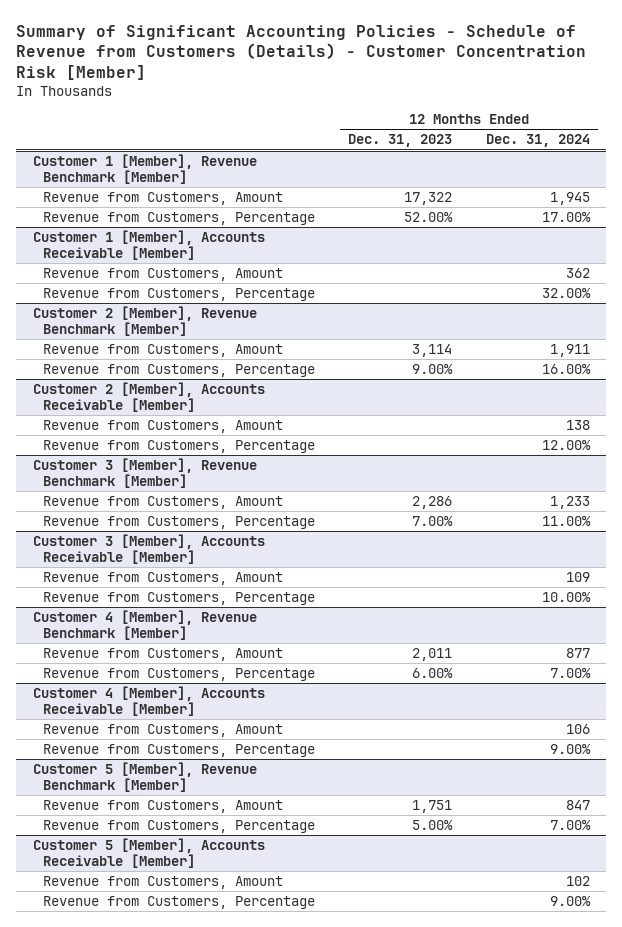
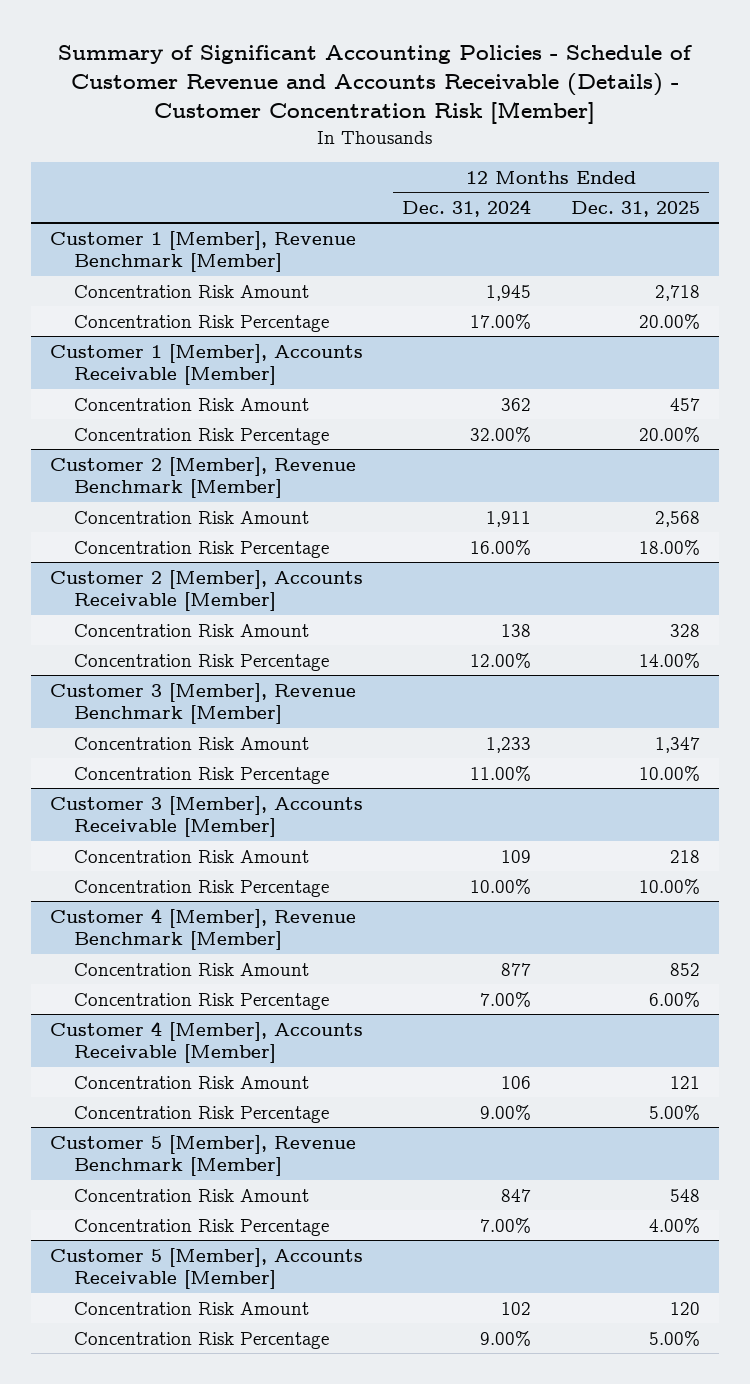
- Summary of Significant Accounting Policies - Schedule of Revenue from Customers (Details) - Customer Concentration Risk [Member]
+ Summary of Significant Accounting Policies - Schedule of Customer Revenue and Accounts Receivable (Details) - Customer Concentration Risk [Member]
- | 12 Months Ended Dec. 31, 2023 | 12 Months Ended Dec. 31, 2024
+ | 12 Months Ended Dec. 31, 2024 | 12 Months Ended Dec. 31, 2025
@ Customer 1 [Member], Revenue Benchmark [Member]
- Revenue from Customers, Amount | 17,322 | 1,945
- Revenue from Customers, Percentage | 52.00% | 17.00%
+ Concentration Risk Amount | 1,945 | 2,718
+ Concentration Risk Percentage | 17.00% | 20.00%
@ Customer 1 [Member], Accounts Receivable [Member]
- Revenue from Customers, Amount | | 362
- Revenue from Customers, Percentage | | 32.00%
+ Concentration Risk Amount | 362 | 457
+ Concentration Risk Percentage | 32.00% | 20.00%
@ Customer 2 [Member], Revenue Benchmark [Member]
- Revenue from Customers, Amount | 3,114 | 1,911
- Revenue from Customers, Percentage | 9.00% | 16.00%
+ Concentration Risk Amount | 1,911 | 2,568
+ Concentration Risk Percentage | 16.00% | 18.00%
@ Customer 2 [Member], Accounts Receivable [Member]
- Revenue from Customers, Amount | | 138
- Revenue from Customers, Percentage | | 12.00%
+ Concentration Risk Amount | 138 | 328
+ Concentration Risk Percentage | 12.00% | 14.00%
@ Customer 3 [Member], Revenue Benchmark [Member]
- Revenue from Customers, Amount | 2,286 | 1,233
- Revenue from Customers, Percentage | 7.00% | 11.00%
+ Concentration Risk Amount | 1,233 | 1,347
+ Concentration Risk Percentage | 11.00% | 10.00%
@ Customer 3 [Member], Accounts Receivable [Member]
- Revenue from Customers, Amount | | 109
- Revenue from Customers, Percentage | | 10.00%
+ Concentration Risk Amount | 109 | 218
+ Concentration Risk Percentage | 10.00% | 10.00%
@ Customer 4 [Member], Revenue Benchmark [Member]
- Revenue from Customers, Amount | 2,011 | 877
- Revenue from Customers, Percentage | 6.00% | 7.00%
+ Concentration Risk Amount | 877 | 852
+ Concentration Risk Percentage | 7.00% | 6.00%
@ Customer 4 [Member], Accounts Receivable [Member]
- Revenue from Customers, Amount | | 106
- Revenue from Customers, Percentage | | 9.00%
+ Concentration Risk Amount | 106 | 121
+ Concentration Risk Percentage | 9.00% | 5.00%
@ Customer 5 [Member], Revenue Benchmark [Member]
- Revenue from Customers, Amount | 1,751 | 847
- Revenue from Customers, Percentage | 5.00% | 7.00%
+ Concentration Risk Amount | 847 | 548
+ Concentration Risk Percentage | 7.00% | 4.00%
@ Customer 5 [Member], Accounts Receivable [Member]
- Revenue from Customers, Amount | | 102
- Revenue from Customers, Percentage | | 9.00%
+ Concentration Risk Amount | 102 | 120
+ Concentration Risk Percentage | 9.00% | 5.00%

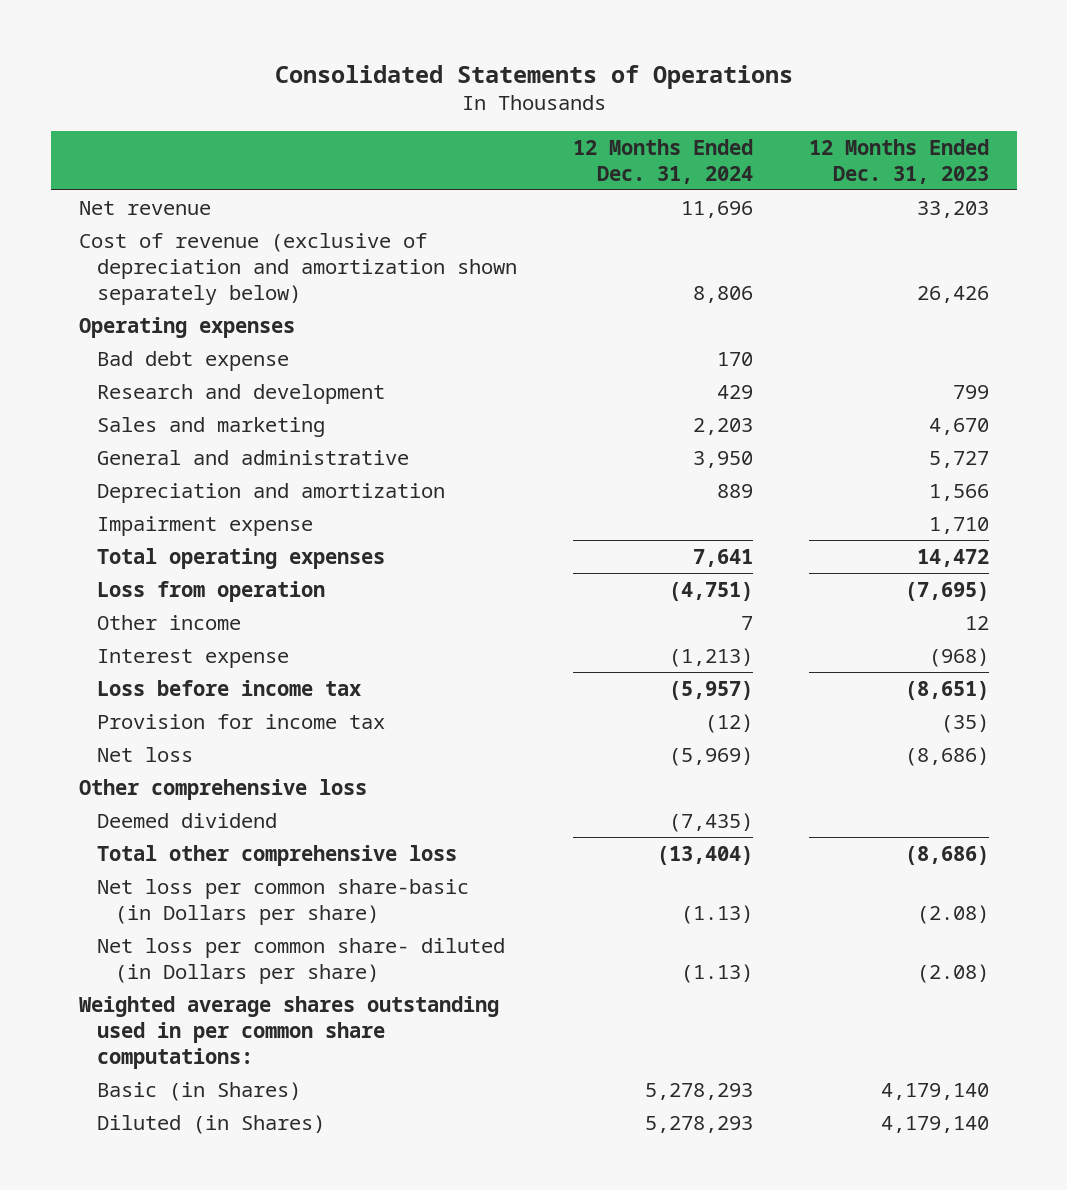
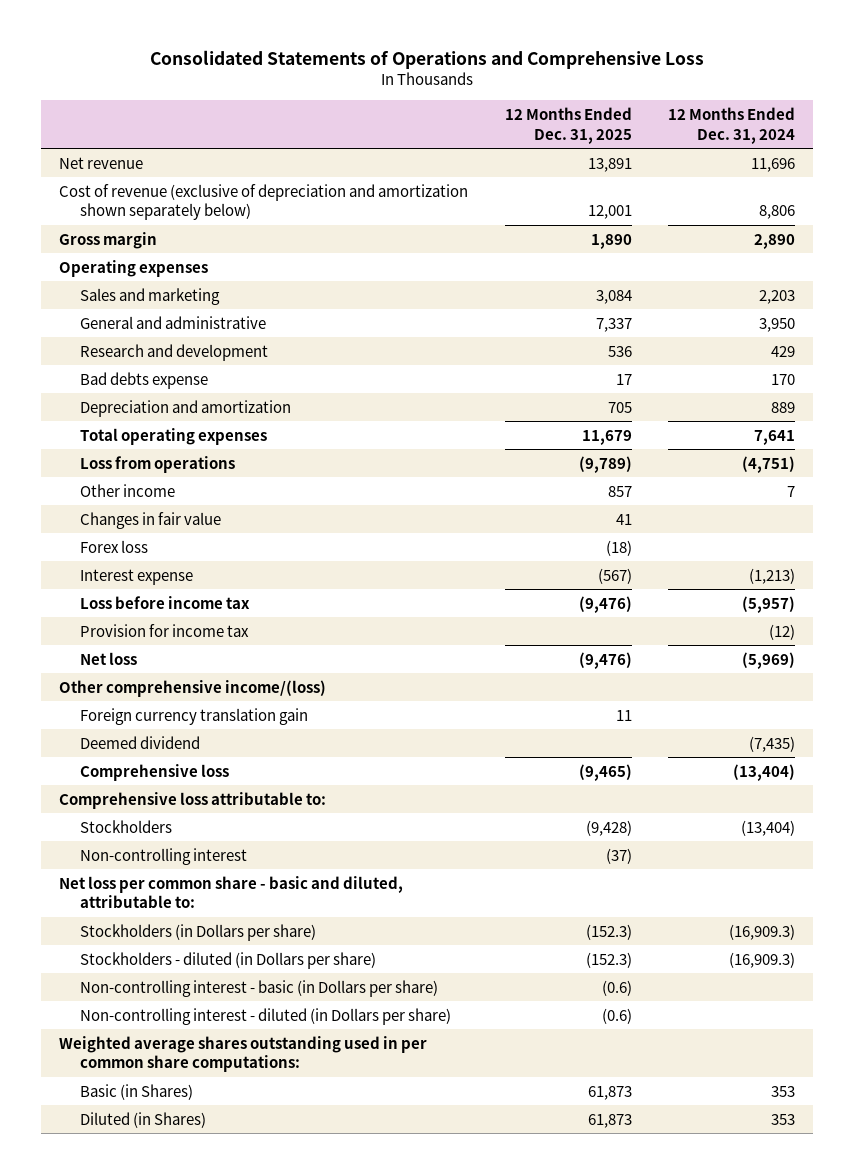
- Consolidated Statements of Operations
+ Consolidated Statements of Operations and Comprehensive Loss
- | 12 Months Ended Dec. 31, 2024 | 12 Months Ended Dec. 31, 2023
+ | 12 Months Ended Dec. 31, 2025 | 12 Months Ended Dec. 31, 2024
+ Gross margin | 1,890 | 2,890
- Bad debt expense | 170 |
moved down: Research and development | 536 | 429
+ Bad debts expense | 17 | 170
- Impairment expense | | 1,710
- Loss from operation | (4,751) | (7,695)
+ Loss from operations | (9,789) | (4,751)
+ Changes in fair value | 41 |
+ Forex loss | (18) |
- Other comprehensive loss
+ Other comprehensive income/(loss)
+ Foreign currency translation gain | 11 |
- Total other comprehensive loss | (13,404) | (8,686)
- Net loss per common share-basic (in Dollars per share) | (1.13) | (2.08)
- Net loss per common share- diluted (in Dollars per share) | (1.13) | (2.08)
+ Comprehensive loss | (9,465) | (13,404)
+ Comprehensive loss attributable to:
+ Stockholders | (9,428) | (13,404)
+ Non-controlling interest | (37) |
+ Net loss per common share - basic and diluted, attributable to:
+ Stockholders (in Dollars per share) | (152.3) | (16,909.3)
+ Stockholders - diluted (in Dollars per share) | (152.3) | (16,909.3)
+ Non-controlling interest - basic (in Dollars per share) | (0.6) |
+ Non-controlling interest - diluted (in Dollars per share) | (0.6) |
- Basic (in Shares) | 5,278,293 | 4,179,140
- Diluted (in Shares) | 5,278,293 | 4,179,140
+ Basic (in Shares) | 61,873 | 353
+ Diluted (in Shares) | 61,873 | 353

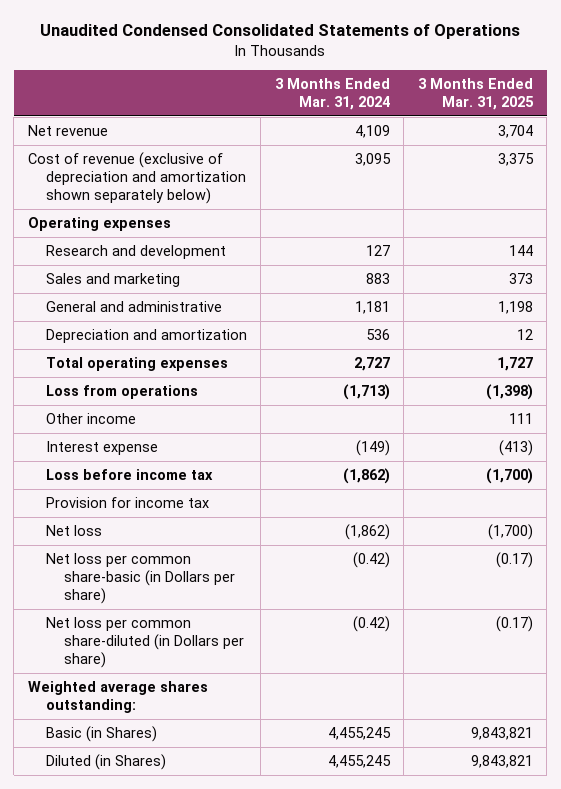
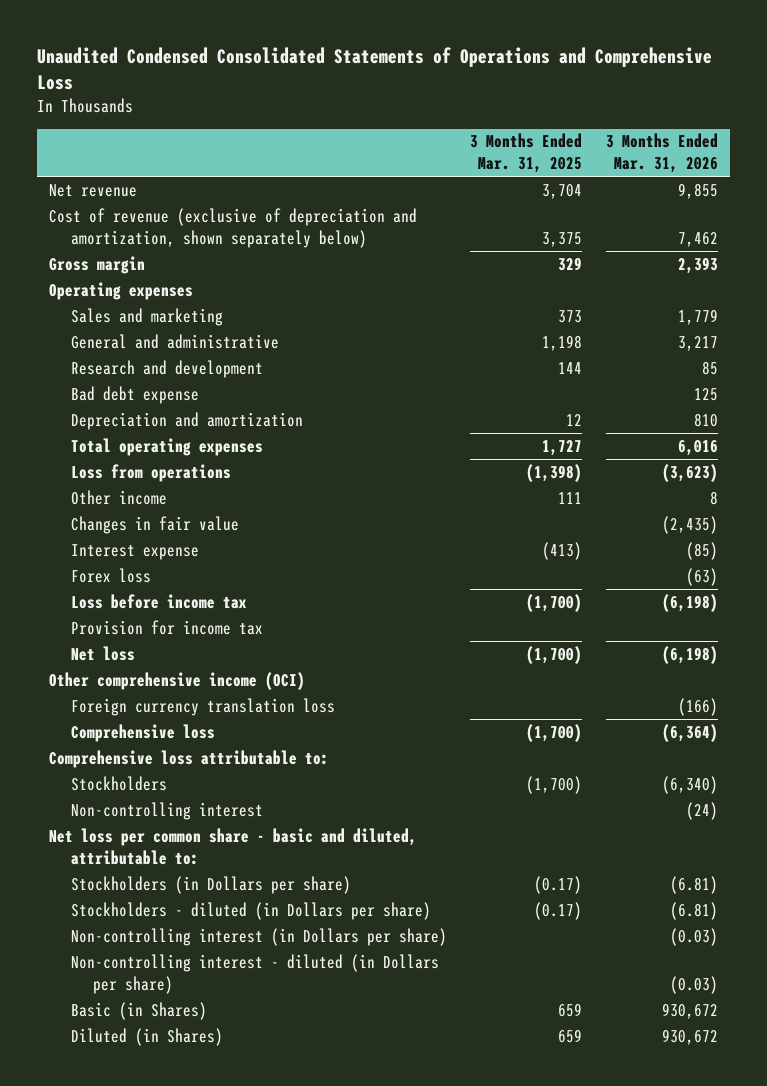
- Unaudited Condensed Consolidated Statements of Operations
+ Unaudited Condensed Consolidated Statements of Operations and Comprehensive Loss
- | 3 Months Ended Mar. 31, 2024 | 3 Months Ended Mar. 31, 2025
+ | 3 Months Ended Mar. 31, 2025 | 3 Months Ended Mar. 31, 2026
- Cost of revenue (exclusive of depreciation and amortization shown separately below) | 3,095 | 3,375
+ Cost of revenue (exclusive of depreciation and amortization, shown separately below) | 3,375 | 7,462
+ Gross margin | 329 | 2,393
moved down: Research and development | 144 | 85
+ Bad debt expense | | 125
+ Changes in fair value | | (2,435)
+ Forex loss | | (63)
- Net loss per common share-basic (in Dollars per share) | (0.42) | (0.17)
- Net loss per common share-diluted (in Dollars per share) | (0.42) | (0.17)
- Weighted average shares outstanding:
- Basic (in Shares) | 4,455,245 | 9,843,821
- Diluted (in Shares) | 4,455,245 | 9,843,821
+ Other comprehensive income (OCI)
+ Foreign currency translation loss | | (166)
+ Comprehensive loss | (1,700) | (6,364)
+ Comprehensive loss attributable to:
+ Stockholders | (1,700) | (6,340)
+ Non-controlling interest | | (24)
+ Net loss per common share - basic and diluted, attributable to:
+ Stockholders (in Dollars per share) | (0.17) | (6.81)
+ Stockholders - diluted (in Dollars per share) | (0.17) | (6.81)
+ Non-controlling interest (in Dollars per share) | | (0.03)
+ Non-controlling interest - diluted (in Dollars per share) | | (0.03)
+ Basic (in Shares) | 659 | 930,672
+ Diluted (in Shares) | 659 | 930,672

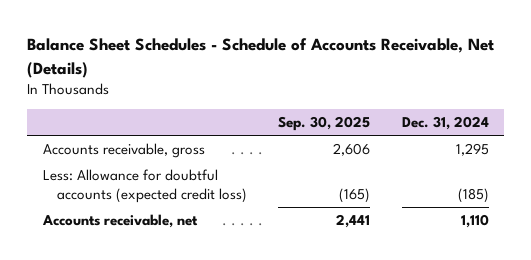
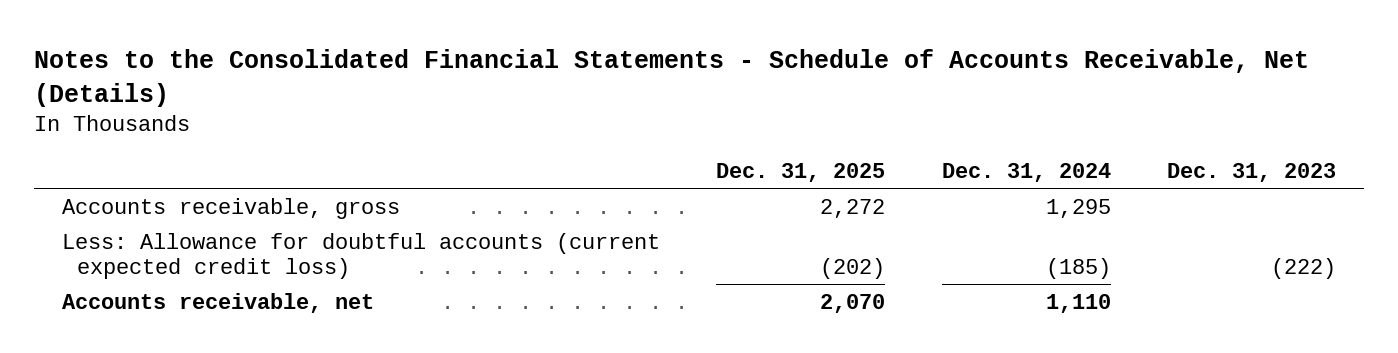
- Balance Sheet Schedules - Schedule of Accounts Receivable, Net (Details)
+ Notes to the Consolidated Financial Statements - Schedule of Accounts Receivable, Net (Details)
- | Sep. 30, 2025 | Dec. 31, 2024
+ | Dec. 31, 2025 | Dec. 31, 2024 | Dec. 31, 2023
- Less: Allowance for doubtful accounts (expected credit loss) | (165) | (185)
+ Less: Allowance for doubtful accounts (current expected credit loss) | (202) | (185) | (222)

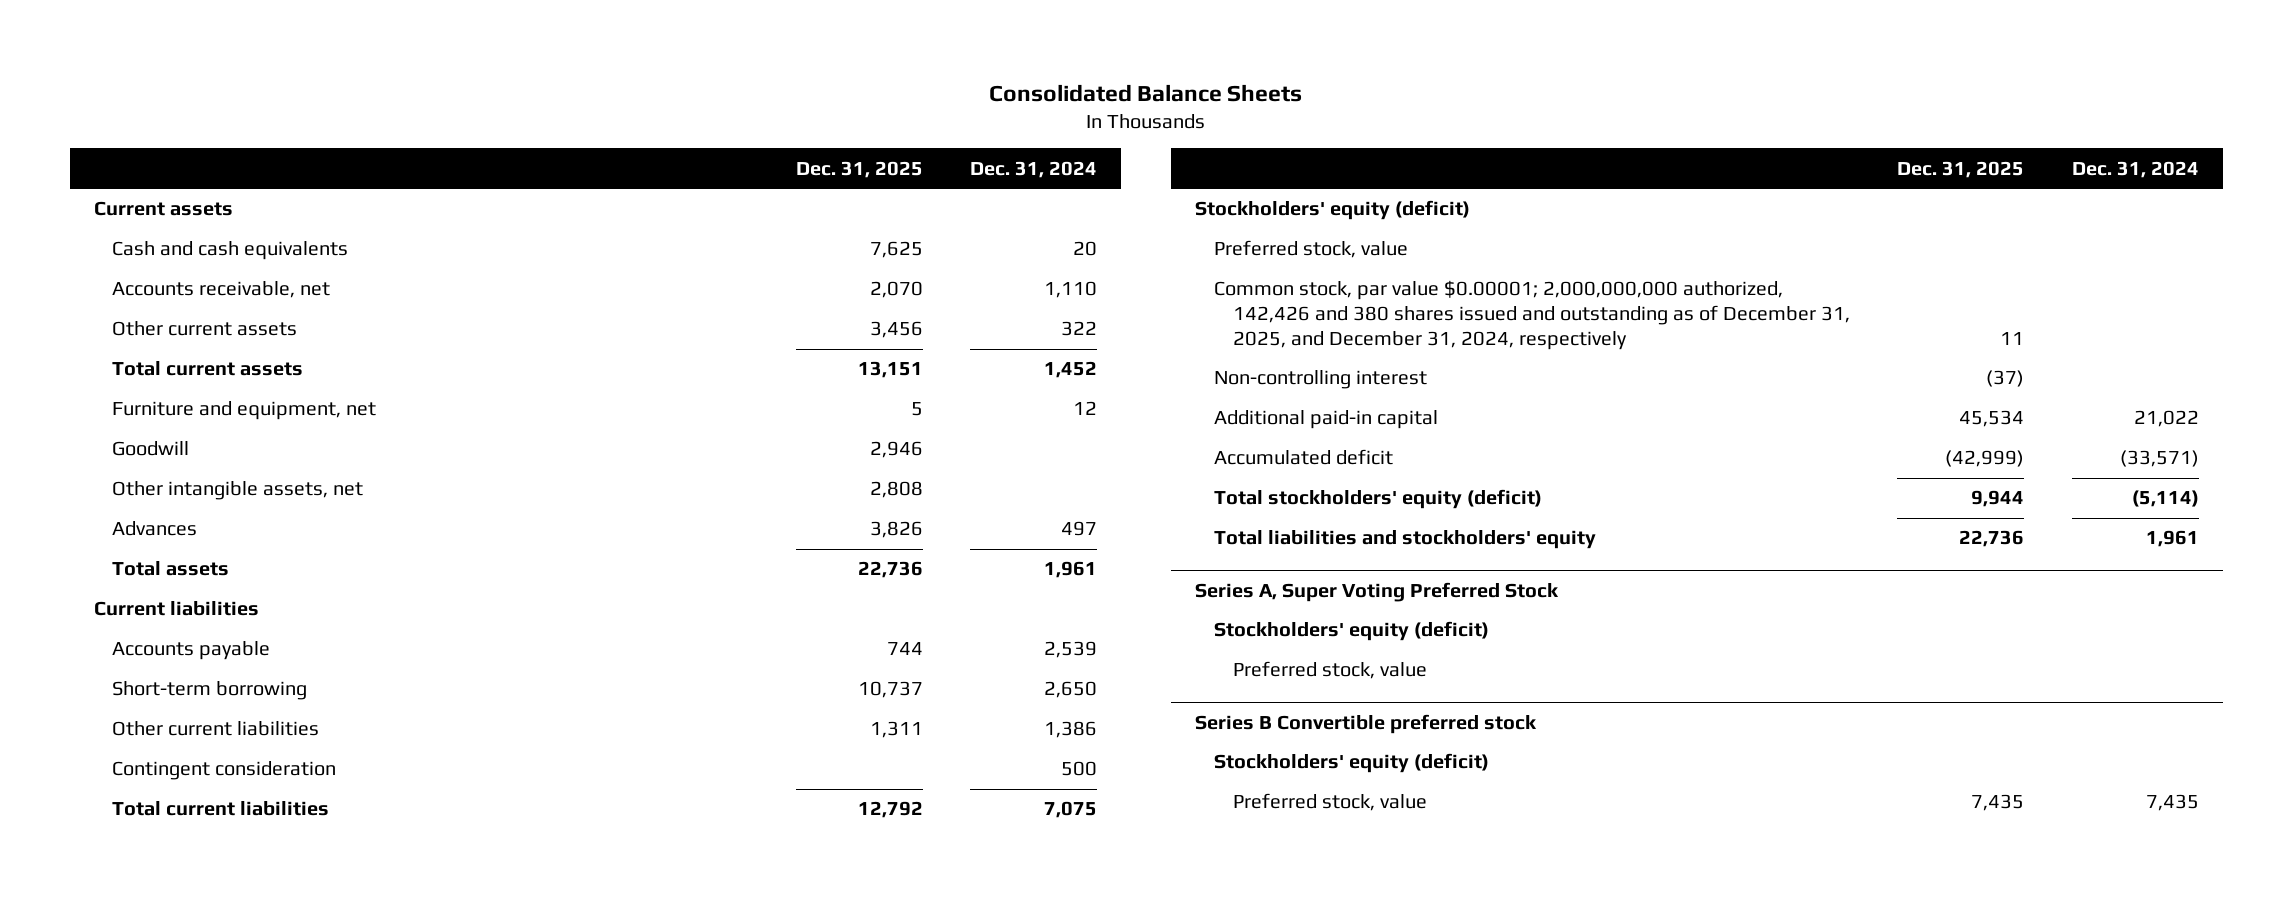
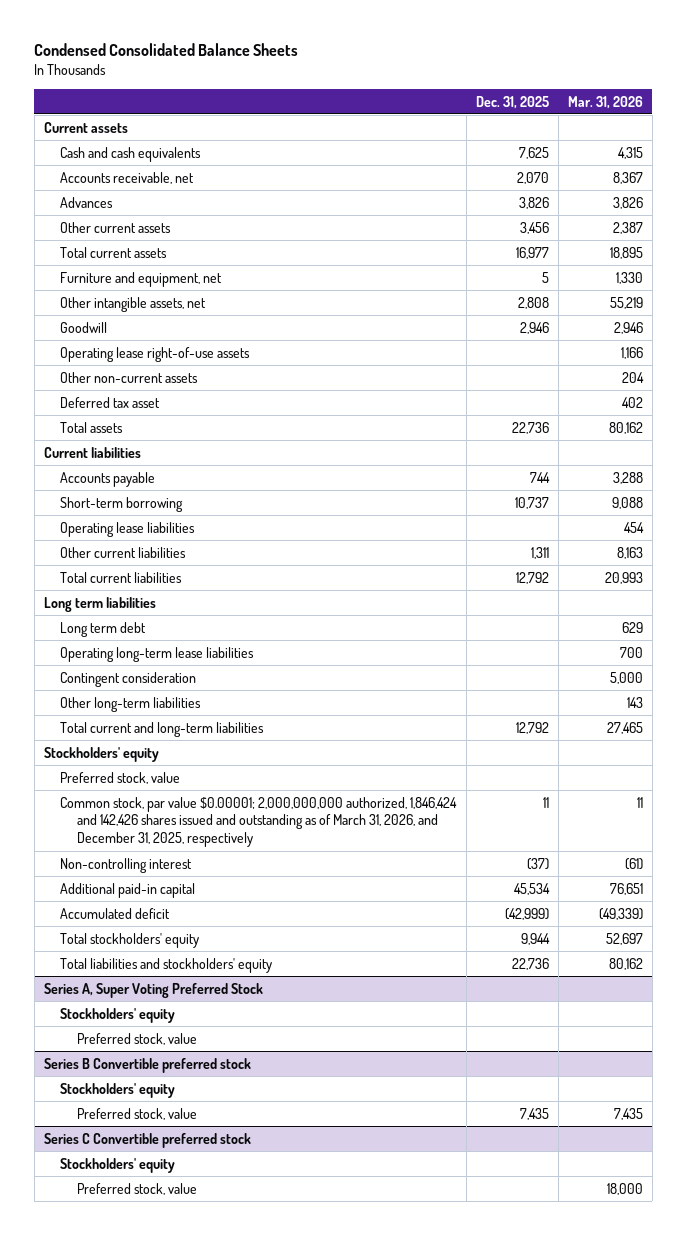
- Consolidated Balance Sheets
+ Condensed Consolidated Balance Sheets
- | Dec. 31, 2025 | Dec. 31, 2024
+ | Dec. 31, 2025 | Mar. 31, 2026
moved up: Advances | 3,826 | 3,826
- Total current assets | 13,151 | 1,452
+ Total current assets | 16,977 | 18,895
moved down: Goodwill | 2,946 | 2,946
+ Operating lease right-of-use assets | | 1,166
+ Other non-current assets | | 204
+ Deferred tax asset | | 402
+ Operating lease liabilities | | 454
- Stockholders' equity (deficit)
+ Long term liabilities
+ Long term debt | | 629
+ Operating long-term lease liabilities | | 700
moved down: Contingent consideration | | 5,000
+ Other long-term liabilities | | 143
+ Total current and long-term liabilities | 12,792 | 27,465
+ Stockholders' equity
- Common stock, par value $0.00001; 2,000,000,000 authorized, 142,426 and 380 shares issued and outstanding as of December 31, 2025, and December 31, 2024, respectively | 11 |
+ Common stock, par value $0.00001; 2,000,000,000 authorized, 1,846,424 and 142,426 shares issued and outstanding as of March 31, 2026, and December 31, 2025, respectively | 11 | 11
- Total stockholders' equity (deficit) | 9,944 | (5,114)
+ Total stockholders' equity | 9,944 | 52,697
@ Series A, Super Voting Preferred Stock
- Stockholders' equity (deficit)
+ Stockholders' equity
@ Series B Convertible preferred stock
- Stockholders' equity (deficit)
+ Stockholders' equity
+ Series C Convertible preferred stock
+ Stockholders' equity
+ Preferred stock, value | | 18,000

